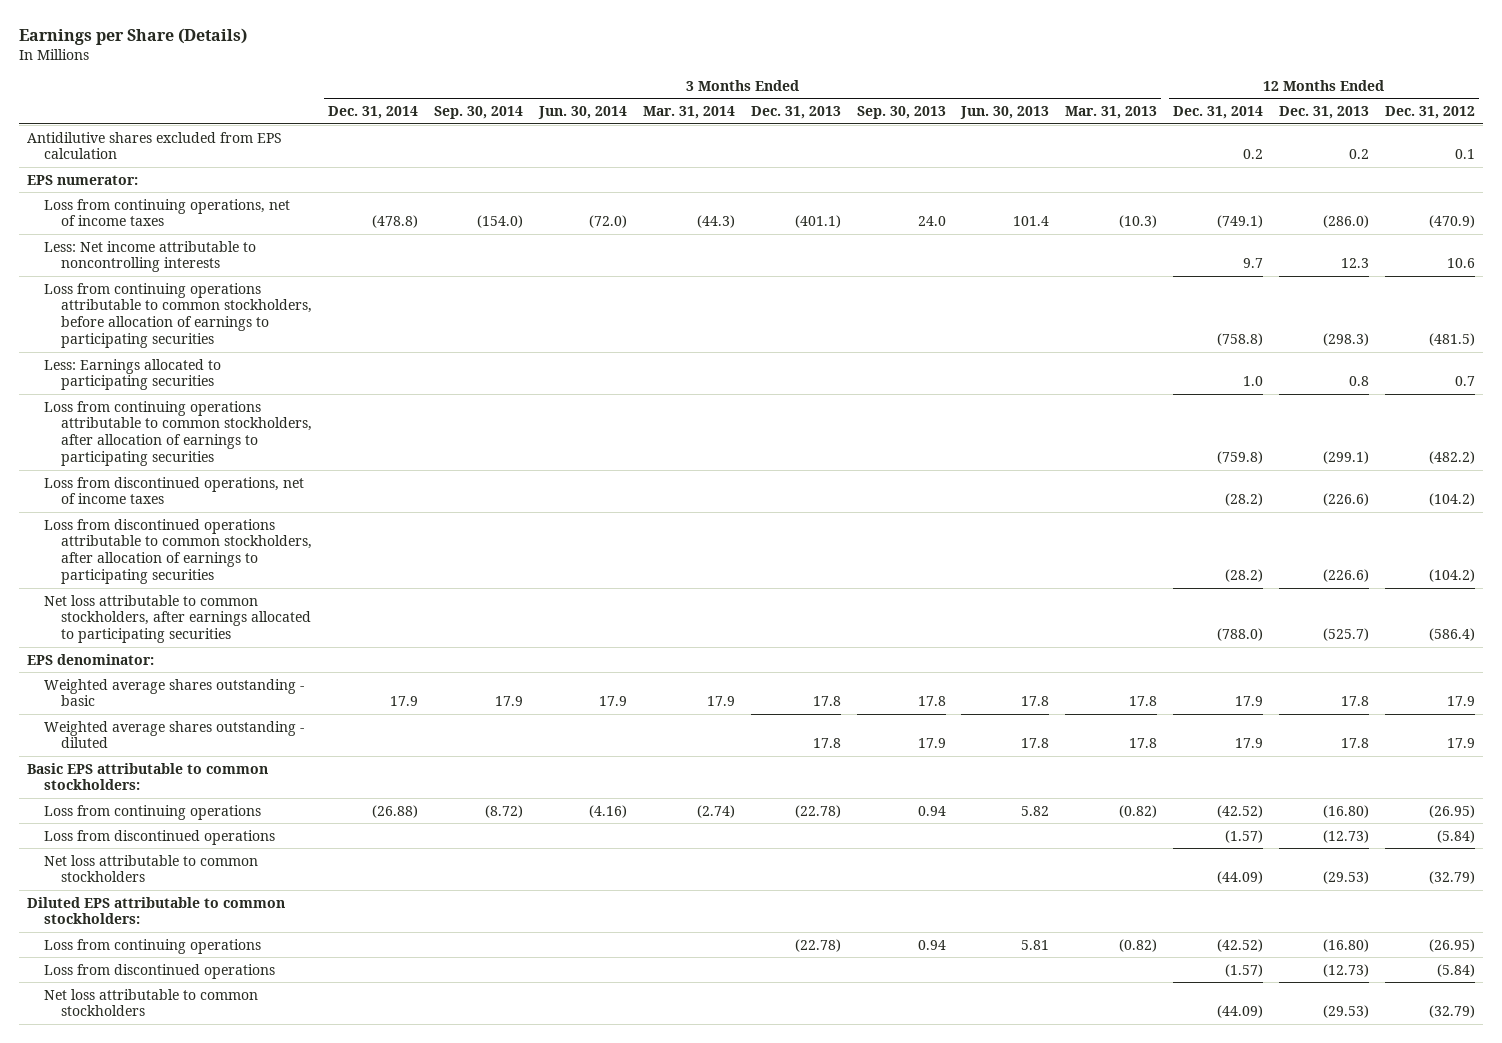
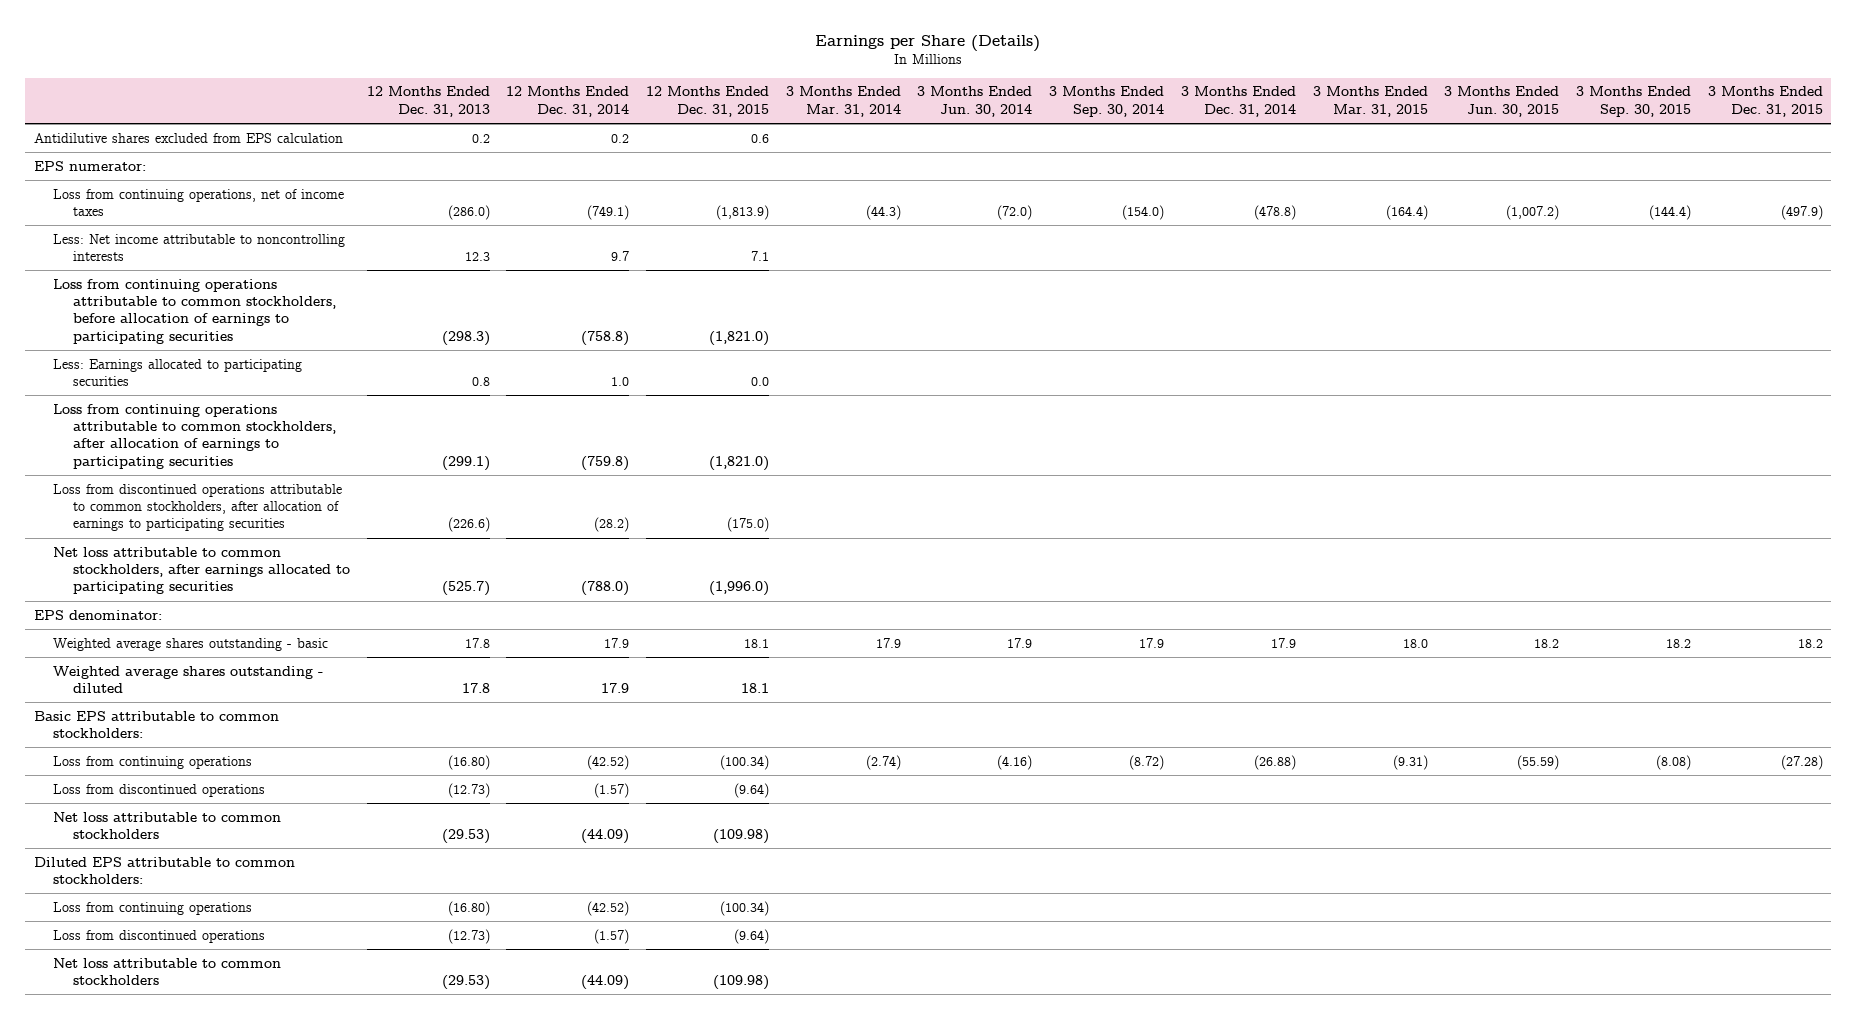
- | 3 Months Ended Dec. 31, 2014 | 3 Months Ended Sep. 30, 2014 | 3 Months Ended Jun. 30, 2014 | 3 Months Ended Mar. 31, 2014 | 3 Months Ended Dec. 31, 2013 | 3 Months Ended Sep. 30, 2013 | 3 Months Ended Jun. 30, 2013 | 3 Months Ended Mar. 31, 2013 | 12 Months Ended Dec. 31, 2014 | 12 Months Ended Dec. 31, 2013 | 12 Months Ended Dec. 31, 2012
+ | 12 Months Ended Dec. 31, 2013 | 12 Months Ended Dec. 31, 2014 | 12 Months Ended Dec. 31, 2015 | 3 Months Ended Mar. 31, 2014 | 3 Months Ended Jun. 30, 2014 | 3 Months Ended Sep. 30, 2014 | 3 Months Ended Dec. 31, 2014 | 3 Months Ended Mar. 31, 2015 | 3 Months Ended Jun. 30, 2015 | 3 Months Ended Sep. 30, 2015 | 3 Months Ended Dec. 31, 2015
- Loss from discontinued operations, net of income taxes | | | | | | | | | (28.2) | (226.6) | (104.2)

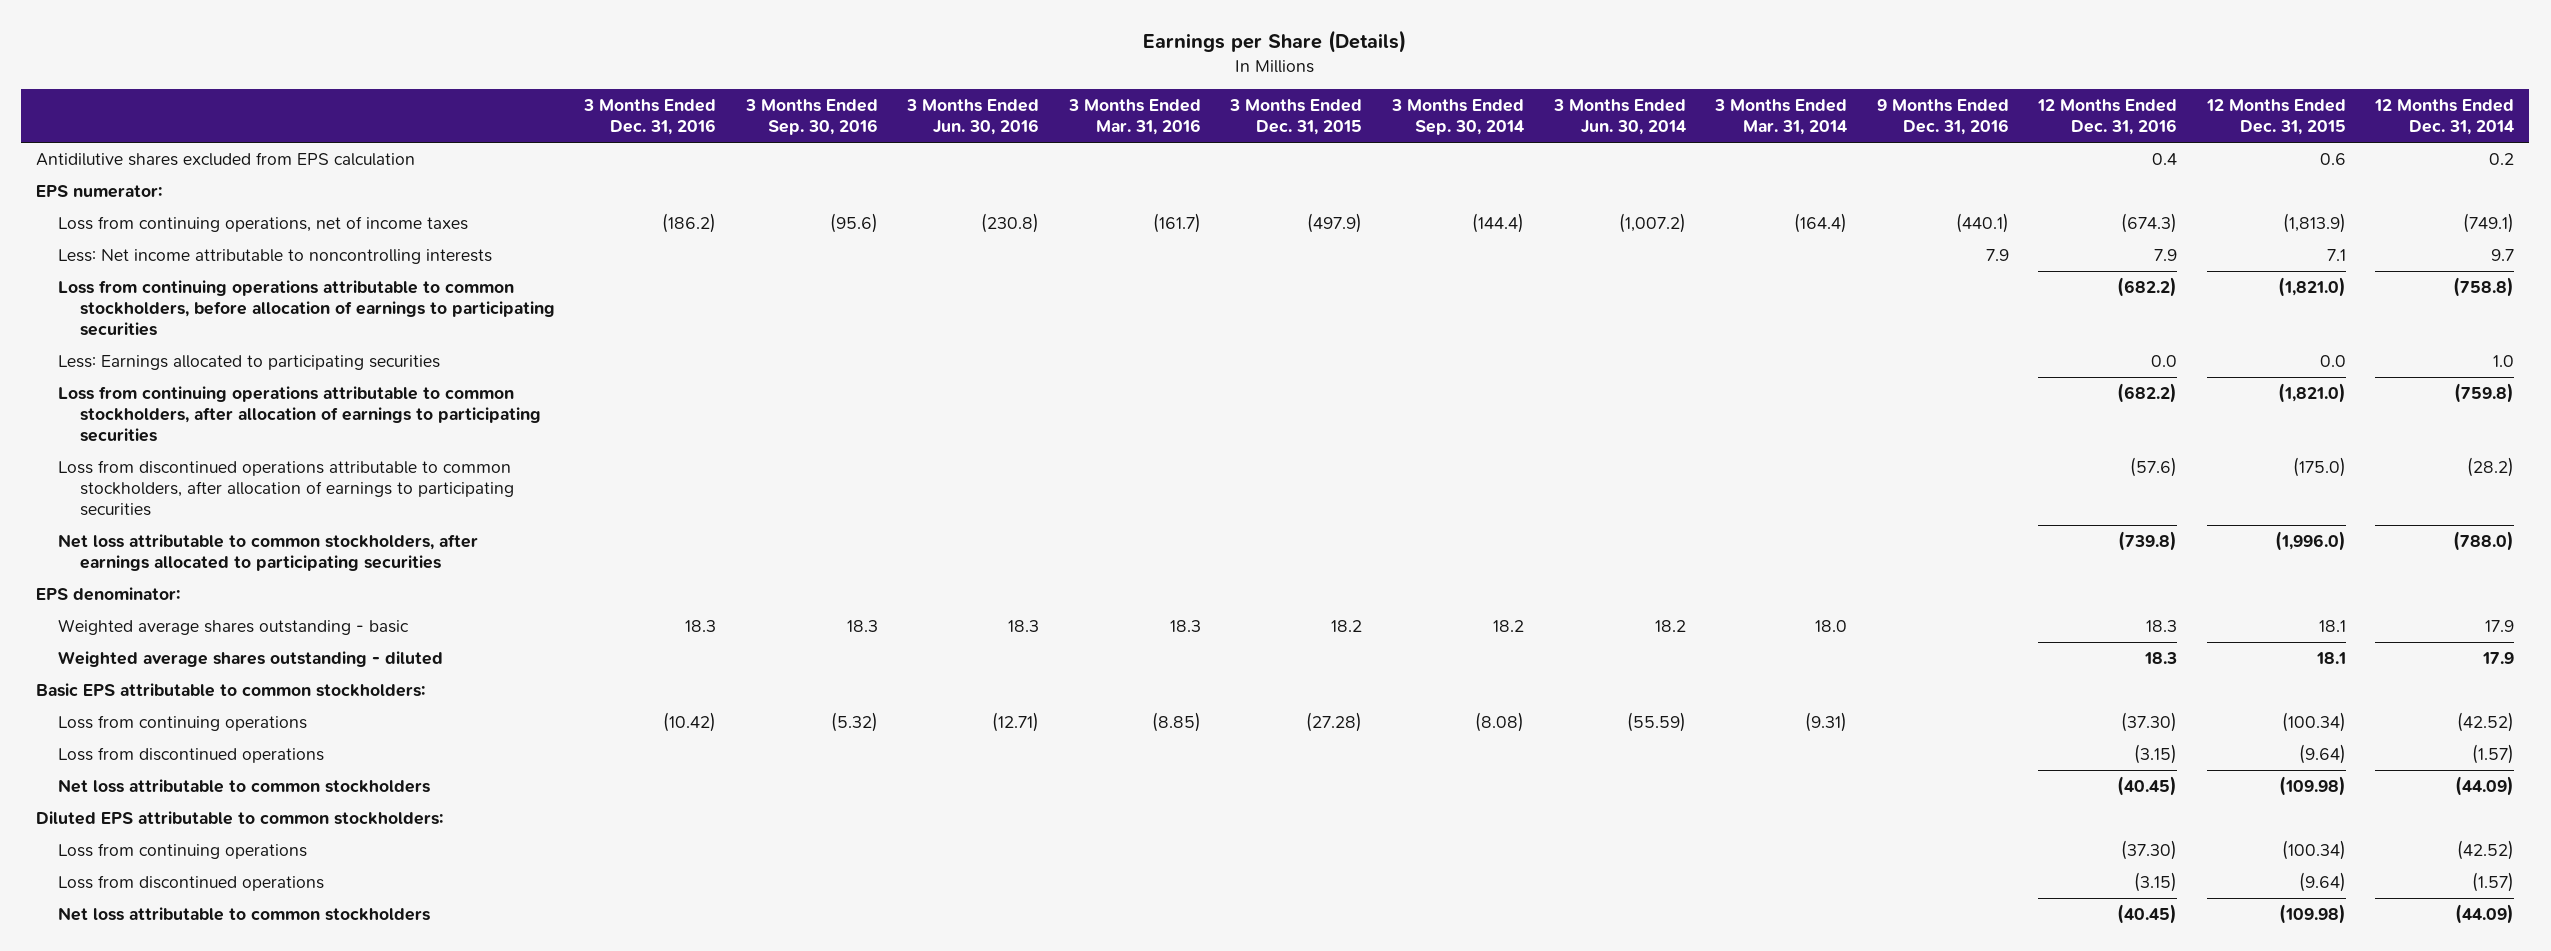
- | 12 Months Ended Dec. 31, 2013 | 12 Months Ended Dec. 31, 2014 | 12 Months Ended Dec. 31, 2015 | 3 Months Ended Mar. 31, 2014 | 3 Months Ended Jun. 30, 2014 | 3 Months Ended Sep. 30, 2014 | 3 Months Ended Dec. 31, 2014 | 3 Months Ended Mar. 31, 2015 | 3 Months Ended Jun. 30, 2015 | 3 Months Ended Sep. 30, 2015 | 3 Months Ended Dec. 31, 2015
+ | 3 Months Ended Dec. 31, 2016 | 3 Months Ended Sep. 30, 2016 | 3 Months Ended Jun. 30, 2016 | 3 Months Ended Mar. 31, 2016 | 3 Months Ended Dec. 31, 2015 | 3 Months Ended Sep. 30, 2014 | 3 Months Ended Jun. 30, 2014 | 3 Months Ended Mar. 31, 2014 | 9 Months Ended Dec. 31, 2016 | 12 Months Ended Dec. 31, 2016 | 12 Months Ended Dec. 31, 2015 | 12 Months Ended Dec. 31, 2014
- Loss from continuing operations, net of income taxes | (286.0) | (749.1) | (1,813.9) | (44.3) | (72.0) | (154.0) | (478.8) | (164.4) | (1,007.2) | (144.4) | (497.9)
+ Loss from continuing operations, net of income taxes | (186.2) | (95.6) | (230.8) | (161.7) | (497.9) | (144.4) | (1,007.2) | (164.4) | (440.1) | (674.3) | (1,813.9) | (749.1)
- Weighted average shares outstanding - basic | 17.8 | 17.9 | 18.1 | 17.9 | 17.9 | 17.9 | 17.9 | 18.0 | 18.2 | 18.2 | 18.2
+ Weighted average shares outstanding - basic | 18.3 | 18.3 | 18.3 | 18.3 | 18.2 | 18.2 | 18.2 | 18.0 | | 18.3 | 18.1 | 17.9
- Loss from continuing operations | (16.80) | (42.52) | (100.34) | (2.74) | (4.16) | (8.72) | (26.88) | (9.31) | (55.59) | (8.08) | (27.28)
+ Loss from continuing operations | (10.42) | (5.32) | (12.71) | (8.85) | (27.28) | (8.08) | (55.59) | (9.31) | | (37.30) | (100.34) | (42.52)

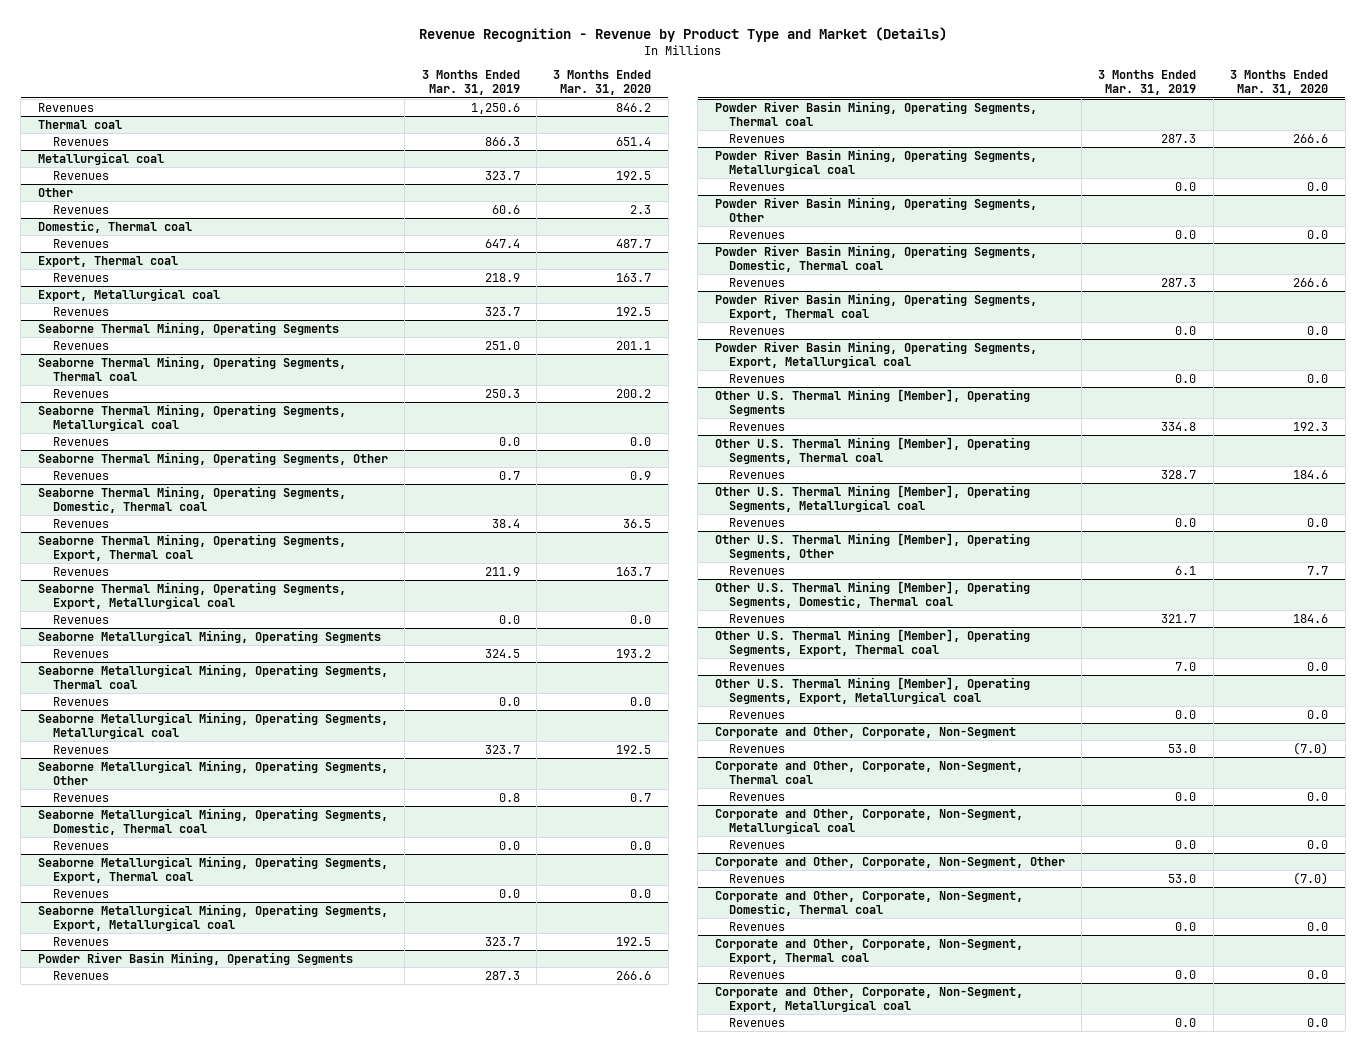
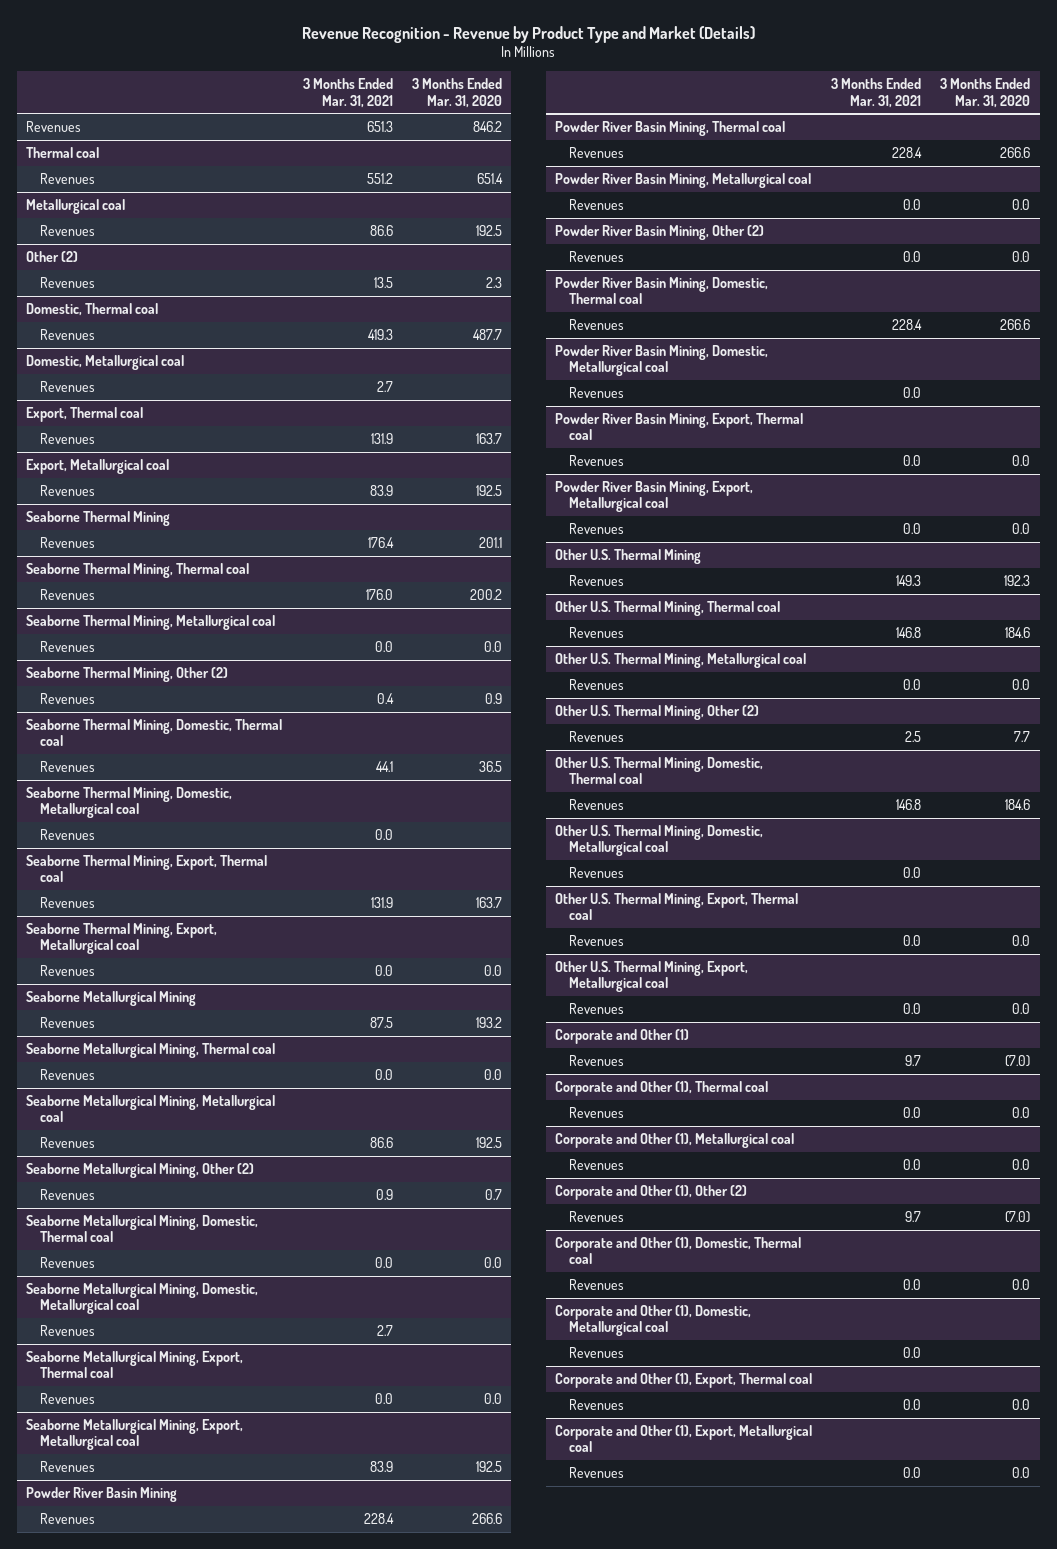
- | 3 Months Ended Mar. 31, 2019 | 3 Months Ended Mar. 31, 2020
+ | 3 Months Ended Mar. 31, 2021 | 3 Months Ended Mar. 31, 2020
- Other
+ Other (2)
+ Domestic, Metallurgical coal
+ Revenues | 2.7 |
- Seaborne Thermal Mining, Operating Segments
+ Seaborne Thermal Mining
- Seaborne Thermal Mining, Operating Segments, Thermal coal
+ Seaborne Thermal Mining, Thermal coal
- Seaborne Thermal Mining, Operating Segments, Metallurgical coal
+ Seaborne Thermal Mining, Metallurgical coal
- Seaborne Thermal Mining, Operating Segments, Other
+ Seaborne Thermal Mining, Other (2)
- Seaborne Thermal Mining, Operating Segments, Domestic, Thermal coal
+ Seaborne Thermal Mining, Domestic, Thermal coal
- Seaborne Thermal Mining, Operating Segments, Export, Thermal coal
+ Seaborne Thermal Mining, Domestic, Metallurgical coal
+ Revenues | 0.0 |
+ Seaborne Thermal Mining, Export, Thermal coal
- Seaborne Thermal Mining, Operating Segments, Export, Metallurgical coal
+ Seaborne Thermal Mining, Export, Metallurgical coal
- Seaborne Metallurgical Mining, Operating Segments
+ Seaborne Metallurgical Mining
- Seaborne Metallurgical Mining, Operating Segments, Thermal coal
+ Seaborne Metallurgical Mining, Thermal coal
- Seaborne Metallurgical Mining, Operating Segments, Metallurgical coal
+ Seaborne Metallurgical Mining, Metallurgical coal
- Seaborne Metallurgical Mining, Operating Segments, Other
+ Seaborne Metallurgical Mining, Other (2)
- Seaborne Metallurgical Mining, Operating Segments, Domestic, Thermal coal
+ Seaborne Metallurgical Mining, Domestic, Thermal coal
- Seaborne Metallurgical Mining, Operating Segments, Export, Thermal coal
+ Seaborne Metallurgical Mining, Domestic, Metallurgical coal
+ Revenues | 2.7 |
+ Seaborne Metallurgical Mining, Export, Thermal coal
- Seaborne Metallurgical Mining, Operating Segments, Export, Metallurgical coal
+ Seaborne Metallurgical Mining, Export, Metallurgical coal
- Powder River Basin Mining, Operating Segments
+ Powder River Basin Mining
- Powder River Basin Mining, Operating Segments, Thermal coal
+ Powder River Basin Mining, Thermal coal
- Powder River Basin Mining, Operating Segments, Metallurgical coal
+ Powder River Basin Mining, Metallurgical coal
- Powder River Basin Mining, Operating Segments, Other
+ Powder River Basin Mining, Other (2)
- Powder River Basin Mining, Operating Segments, Domestic, Thermal coal
+ Powder River Basin Mining, Domestic, Thermal coal
- Powder River Basin Mining, Operating Segments, Export, Thermal coal
+ Powder River Basin Mining, Domestic, Metallurgical coal
+ Revenues | 0.0 |
+ Powder River Basin Mining, Export, Thermal coal
- Powder River Basin Mining, Operating Segments, Export, Metallurgical coal
+ Powder River Basin Mining, Export, Metallurgical coal
- Other U.S. Thermal Mining [Member], Operating Segments
+ Other U.S. Thermal Mining
- Other U.S. Thermal Mining [Member], Operating Segments, Thermal coal
+ Other U.S. Thermal Mining, Thermal coal
- Other U.S. Thermal Mining [Member], Operating Segments, Metallurgical coal
+ Other U.S. Thermal Mining, Metallurgical coal
- Other U.S. Thermal Mining [Member], Operating Segments, Other
+ Other U.S. Thermal Mining, Other (2)
- Other U.S. Thermal Mining [Member], Operating Segments, Domestic, Thermal coal
+ Other U.S. Thermal Mining, Domestic, Thermal coal
- Other U.S. Thermal Mining [Member], Operating Segments, Export, Thermal coal
+ Other U.S. Thermal Mining, Domestic, Metallurgical coal
+ Revenues | 0.0 |
+ Other U.S. Thermal Mining, Export, Thermal coal
- Other U.S. Thermal Mining [Member], Operating Segments, Export, Metallurgical coal
+ Other U.S. Thermal Mining, Export, Metallurgical coal
- Corporate and Other, Corporate, Non-Segment
+ Corporate and Other (1)
- Corporate and Other, Corporate, Non-Segment, Thermal coal
+ Corporate and Other (1), Thermal coal
- Corporate and Other, Corporate, Non-Segment, Metallurgical coal
+ Corporate and Other (1), Metallurgical coal
- Corporate and Other, Corporate, Non-Segment, Other
+ Corporate and Other (1), Other (2)
- Corporate and Other, Corporate, Non-Segment, Domestic, Thermal coal
+ Corporate and Other (1), Domestic, Thermal coal
- Corporate and Other, Corporate, Non-Segment, Export, Thermal coal
+ Corporate and Other (1), Domestic, Metallurgical coal
+ Revenues | 0.0 |
+ Corporate and Other (1), Export, Thermal coal
- Corporate and Other, Corporate, Non-Segment, Export, Metallurgical coal
+ Corporate and Other (1), Export, Metallurgical coal

